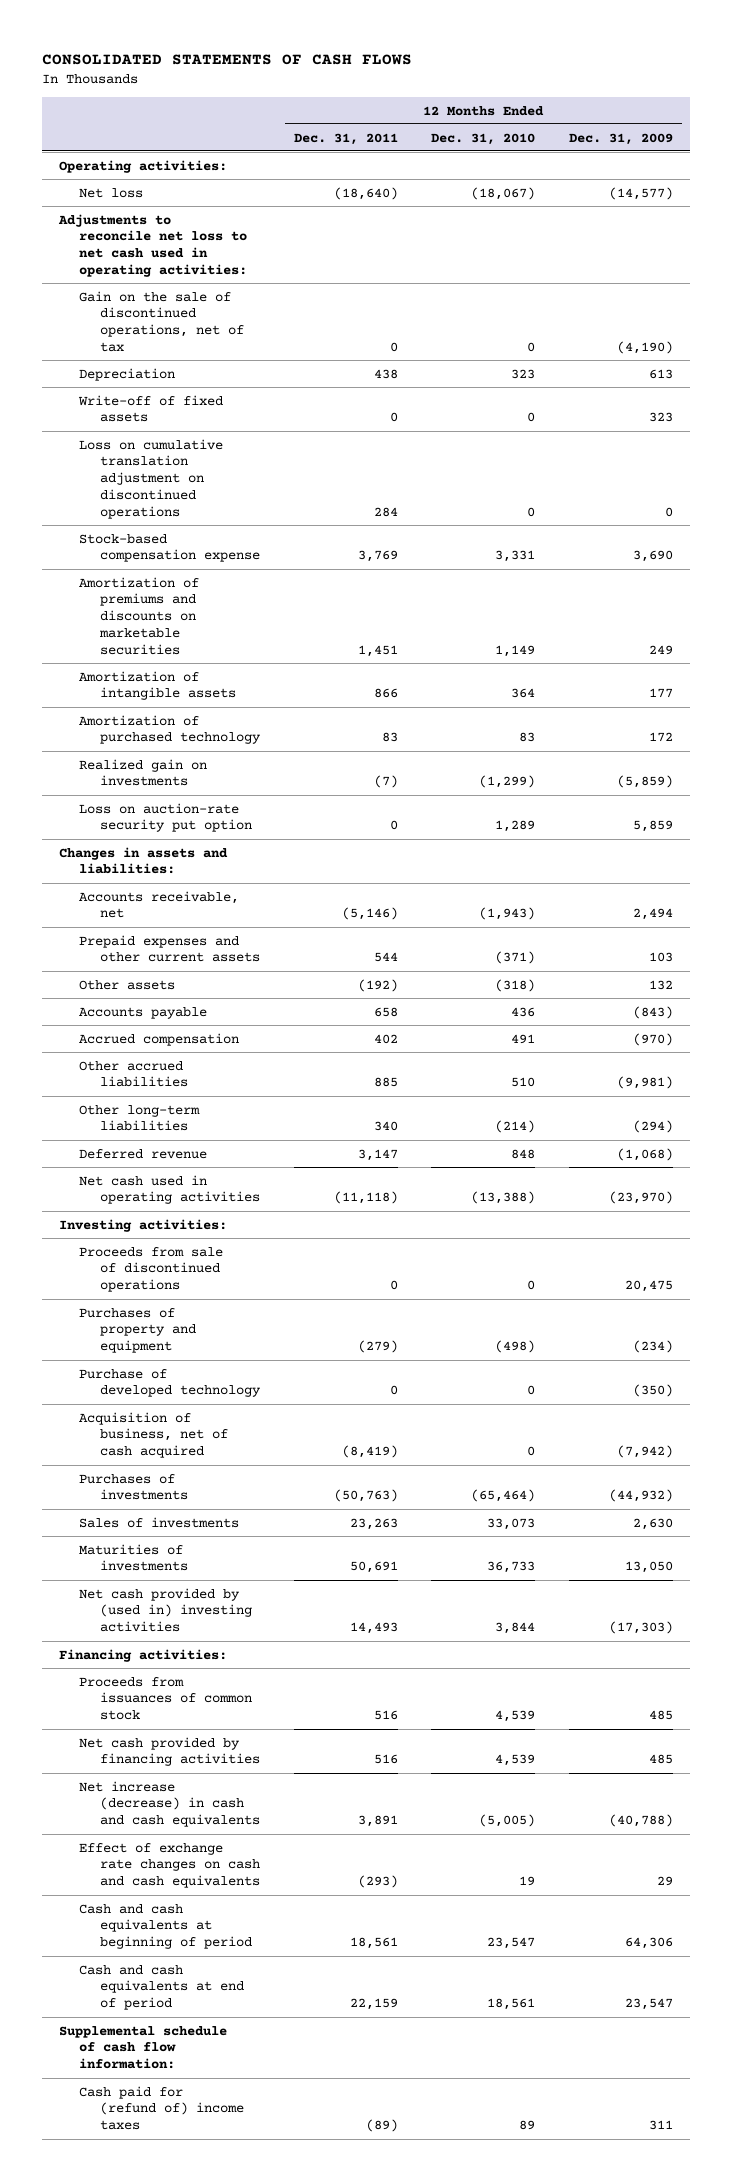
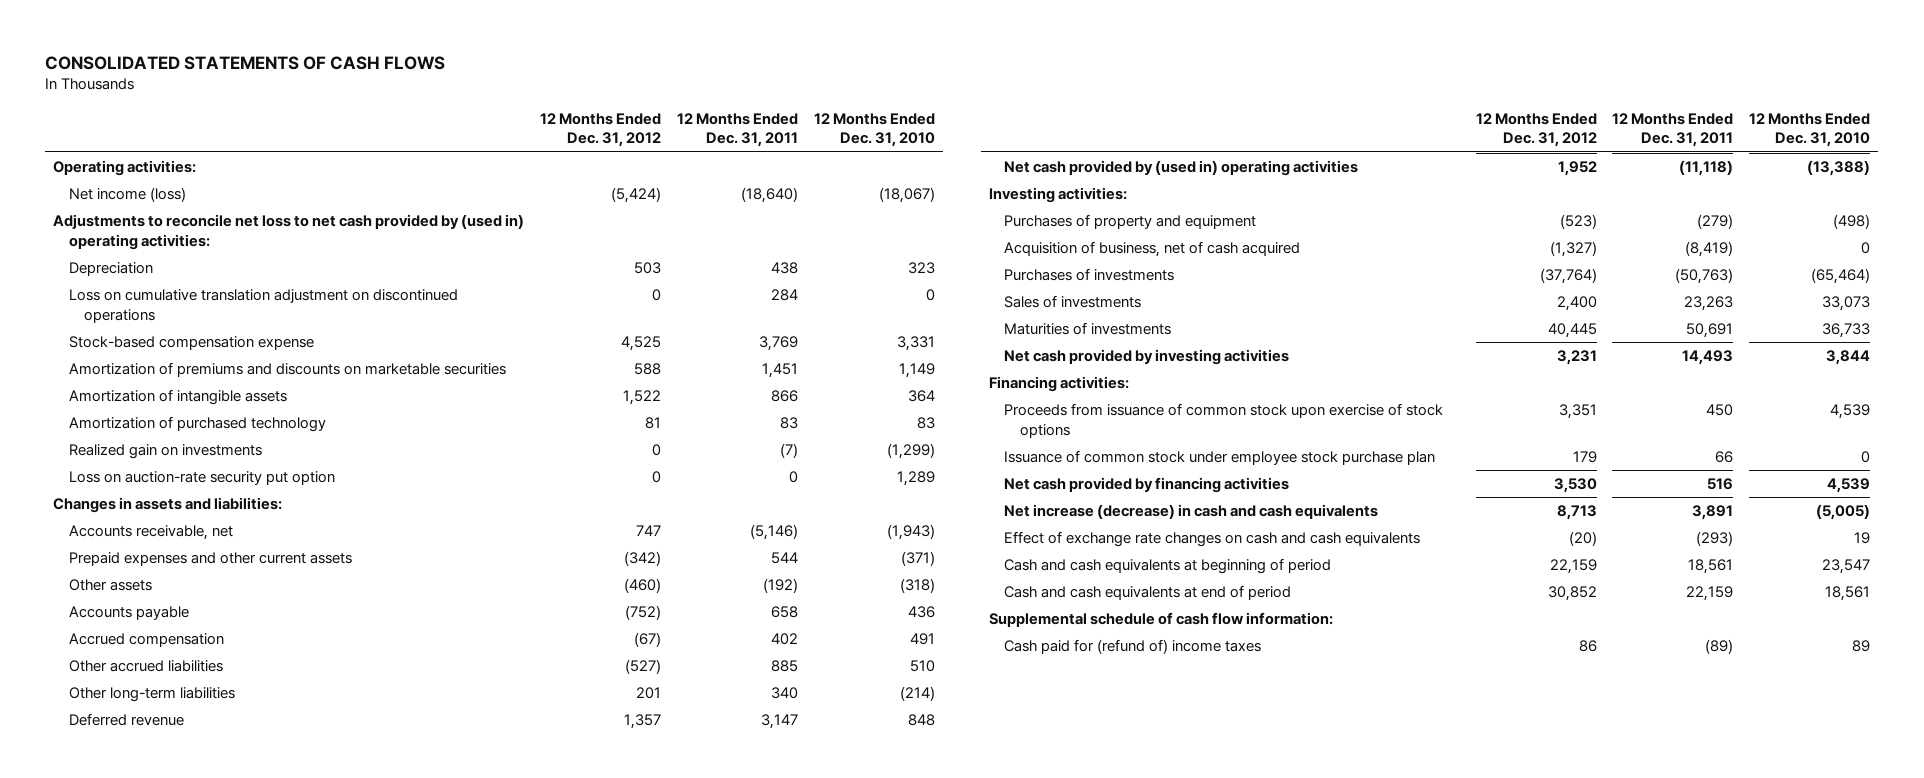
- | 12 Months Ended Dec. 31, 2011 | 12 Months Ended Dec. 31, 2010 | 12 Months Ended Dec. 31, 2009
+ | 12 Months Ended Dec. 31, 2012 | 12 Months Ended Dec. 31, 2011 | 12 Months Ended Dec. 31, 2010
- Net loss | (18,640) | (18,067) | (14,577)
- Adjustments to reconcile net loss to net cash used in operating activities:
- Gain on the sale of discontinued operations, net of tax | 0 | 0 | (4,190)
+ Net income (loss) | (5,424) | (18,640) | (18,067)
+ Adjustments to reconcile net loss to net cash provided by (used in) operating activities:
- Write-off of fixed assets | 0 | 0 | 323
- Net cash used in operating activities | (11,118) | (13,388) | (23,970)
+ Net cash provided by (used in) operating activities | 1,952 | (11,118) | (13,388)
- Proceeds from sale of discontinued operations | 0 | 0 | 20,475
- Purchase of developed technology | 0 | 0 | (350)
- Net cash provided by (used in) investing activities | 14,493 | 3,844 | (17,303)
+ Net cash provided by investing activities | 3,231 | 14,493 | 3,844
- Proceeds from issuances of common stock | 516 | 4,539 | 485
+ Proceeds from issuance of common stock upon exercise of stock options | 3,351 | 450 | 4,539
+ Issuance of common stock under employee stock purchase plan | 179 | 66 | 0

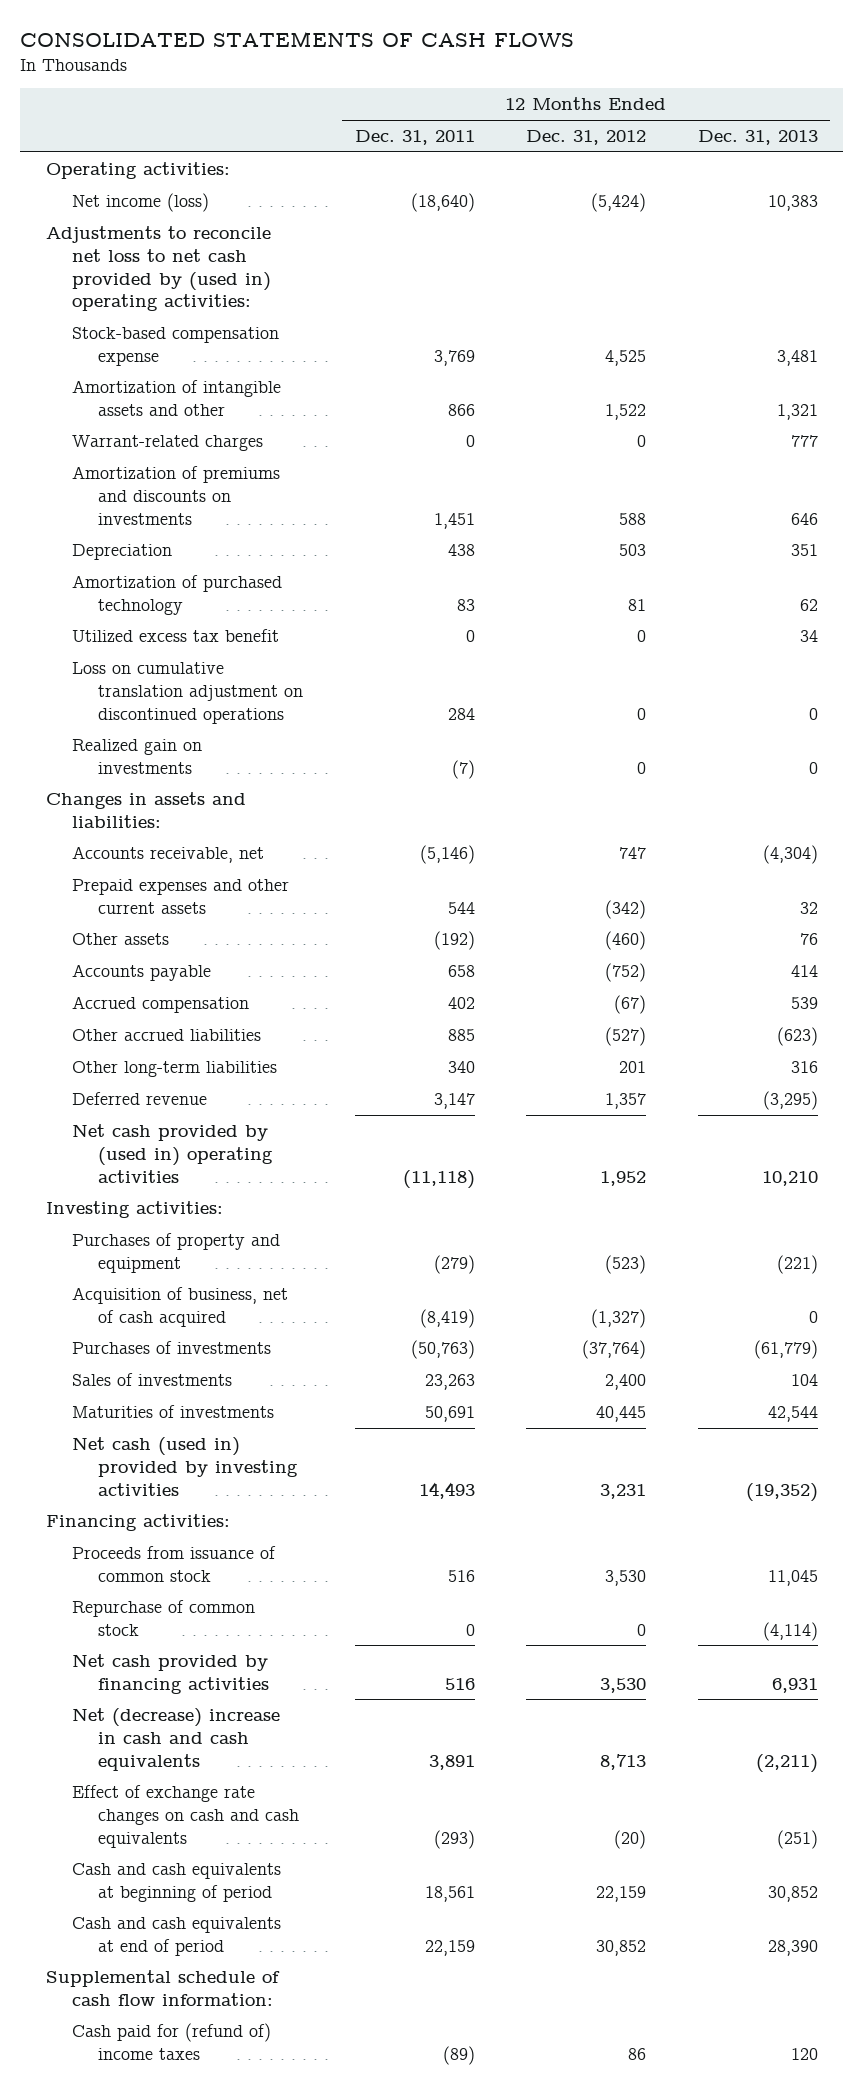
- | 12 Months Ended Dec. 31, 2012 | 12 Months Ended Dec. 31, 2011 | 12 Months Ended Dec. 31, 2010
+ | 12 Months Ended Dec. 31, 2011 | 12 Months Ended Dec. 31, 2012 | 12 Months Ended Dec. 31, 2013
- Amortization of premiums and discounts on marketable securities | 588 | 1,451 | 1,149
- Amortization of intangible assets | 1,522 | 866 | 364
+ Amortization of intangible assets and other | 866 | 1,522 | 1,321
+ Warrant-related charges | 0 | 0 | 777
+ Amortization of premiums and discounts on investments | 1,451 | 588 | 646
moved down: Depreciation | 438 | 503 | 351
+ Utilized excess tax benefit | 0 | 0 | 34
moved down: Loss on cumulative translation adjustment on discontinued operations | 284 | 0 | 0
- Loss on auction-rate security put option | 0 | 0 | 1,289
- Net cash provided by investing activities | 3,231 | 14,493 | 3,844
+ Net cash (used in) provided by investing activities | 14,493 | 3,231 | (19,352)
- Proceeds from issuance of common stock upon exercise of stock options | 3,351 | 450 | 4,539
- Issuance of common stock under employee stock purchase plan | 179 | 66 | 0
+ Proceeds from issuance of common stock | 516 | 3,530 | 11,045
+ Repurchase of common stock | 0 | 0 | (4,114)
- Net increase (decrease) in cash and cash equivalents | 8,713 | 3,891 | (5,005)
+ Net (decrease) increase in cash and cash equivalents | 3,891 | 8,713 | (2,211)

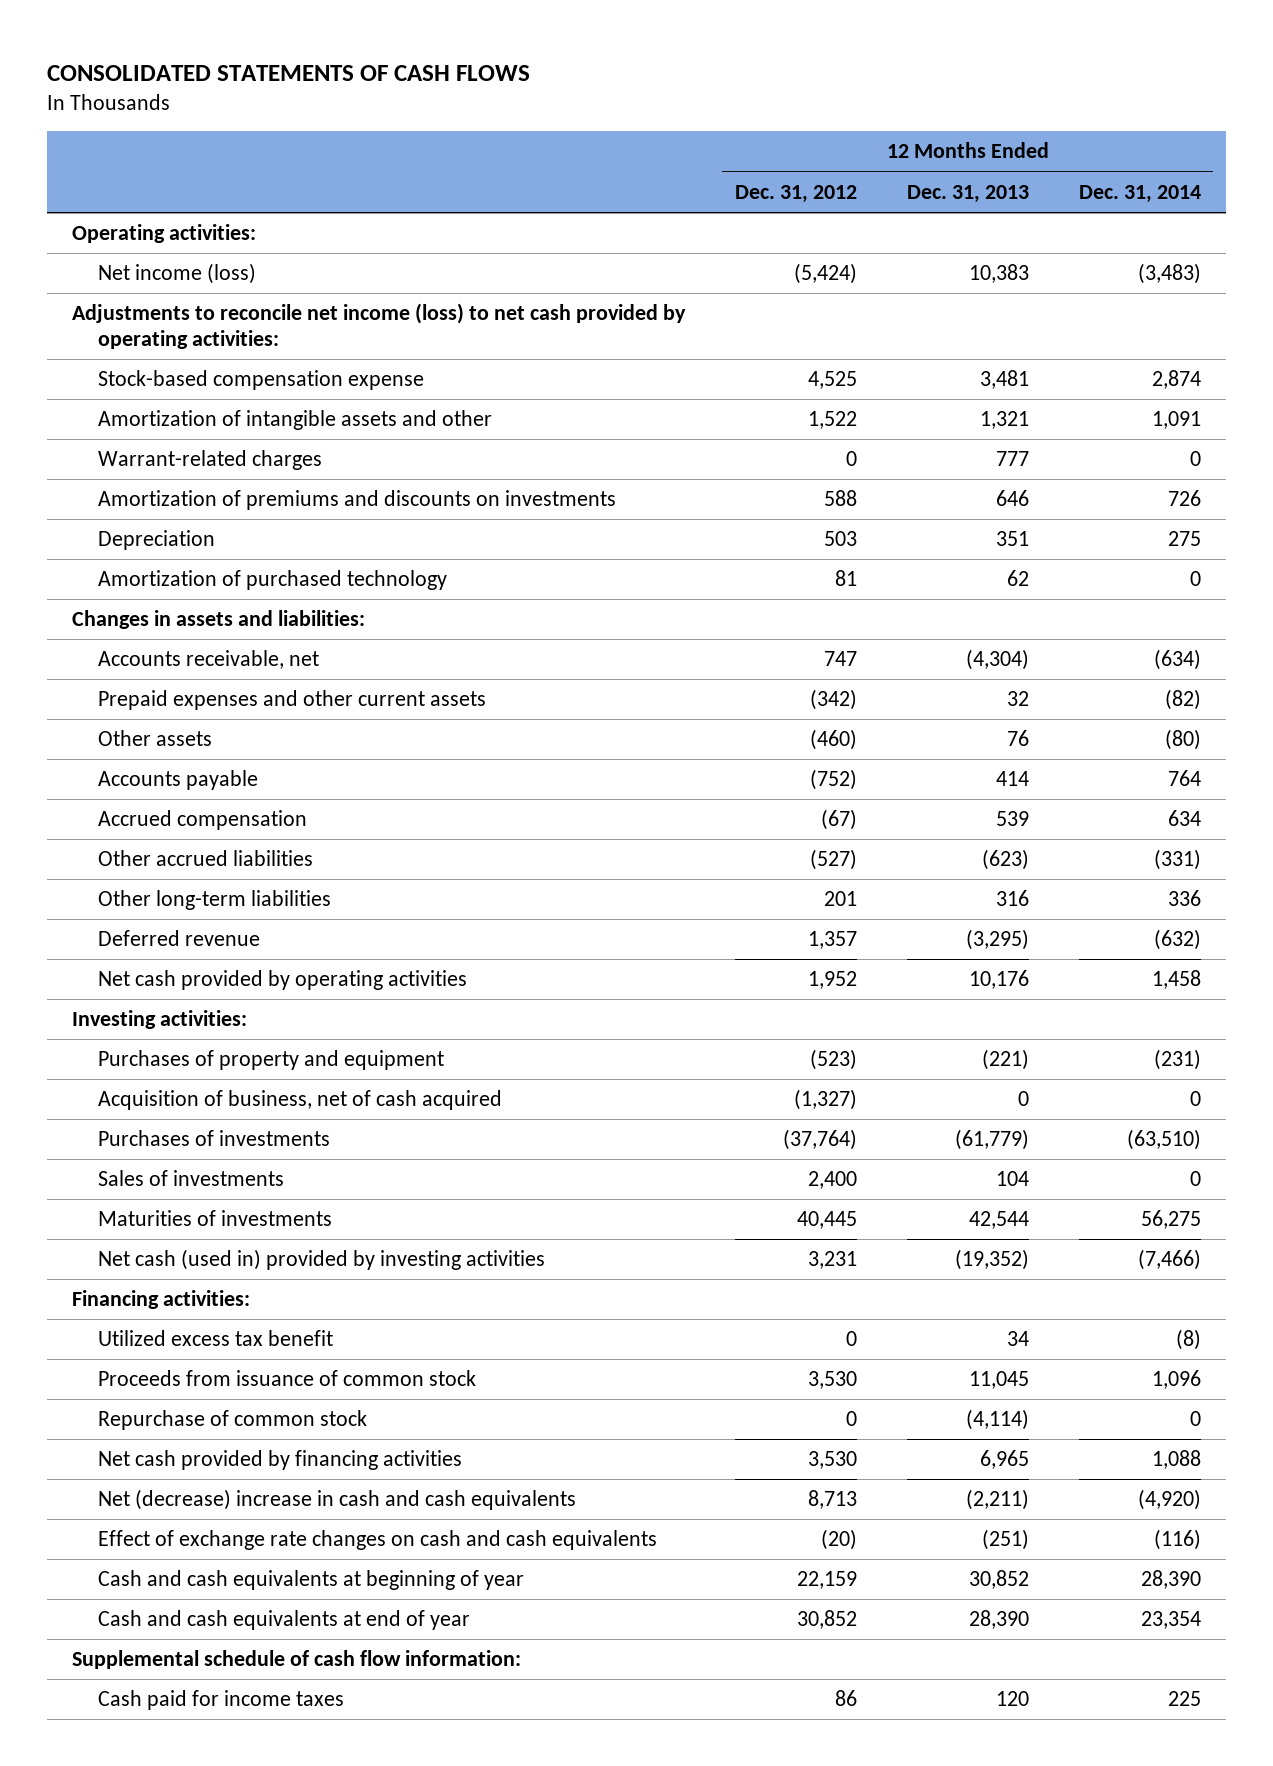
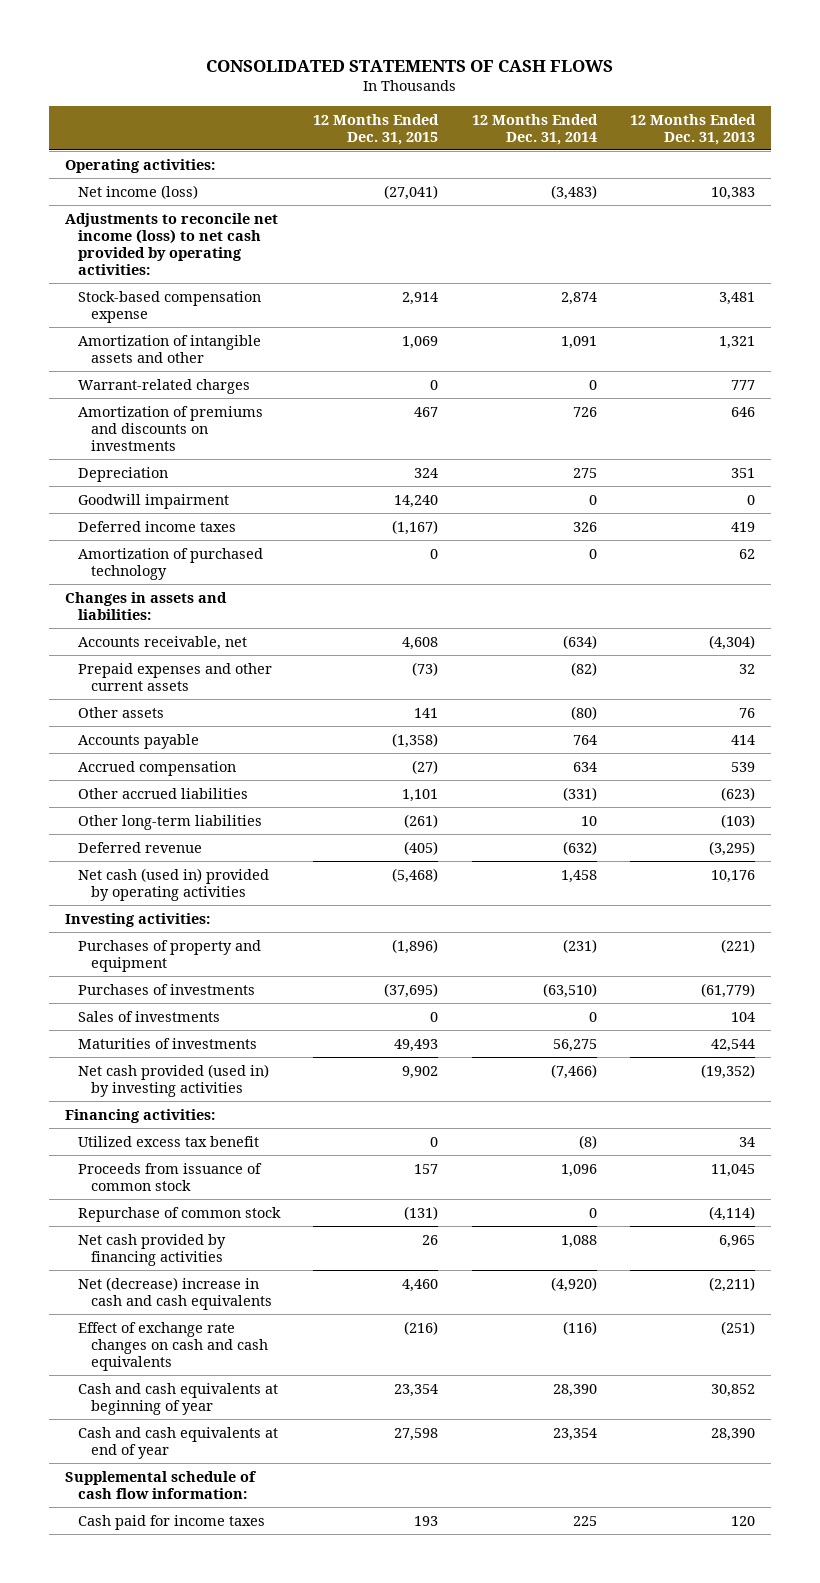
- | 12 Months Ended Dec. 31, 2012 | 12 Months Ended Dec. 31, 2013 | 12 Months Ended Dec. 31, 2014
+ | 12 Months Ended Dec. 31, 2015 | 12 Months Ended Dec. 31, 2014 | 12 Months Ended Dec. 31, 2013
+ Goodwill impairment | 14,240 | 0 | 0
+ Deferred income taxes | (1,167) | 326 | 419
- Other long-term liabilities | 201 | 316 | 336
+ Other long-term liabilities | (261) | 10 | (103)
- Net cash provided by operating activities | 1,952 | 10,176 | 1,458
+ Net cash (used in) provided by operating activities | (5,468) | 1,458 | 10,176
- Acquisition of business, net of cash acquired | (1,327) | 0 | 0
- Net cash (used in) provided by investing activities | 3,231 | (19,352) | (7,466)
+ Net cash provided (used in) by investing activities | 9,902 | (7,466) | (19,352)

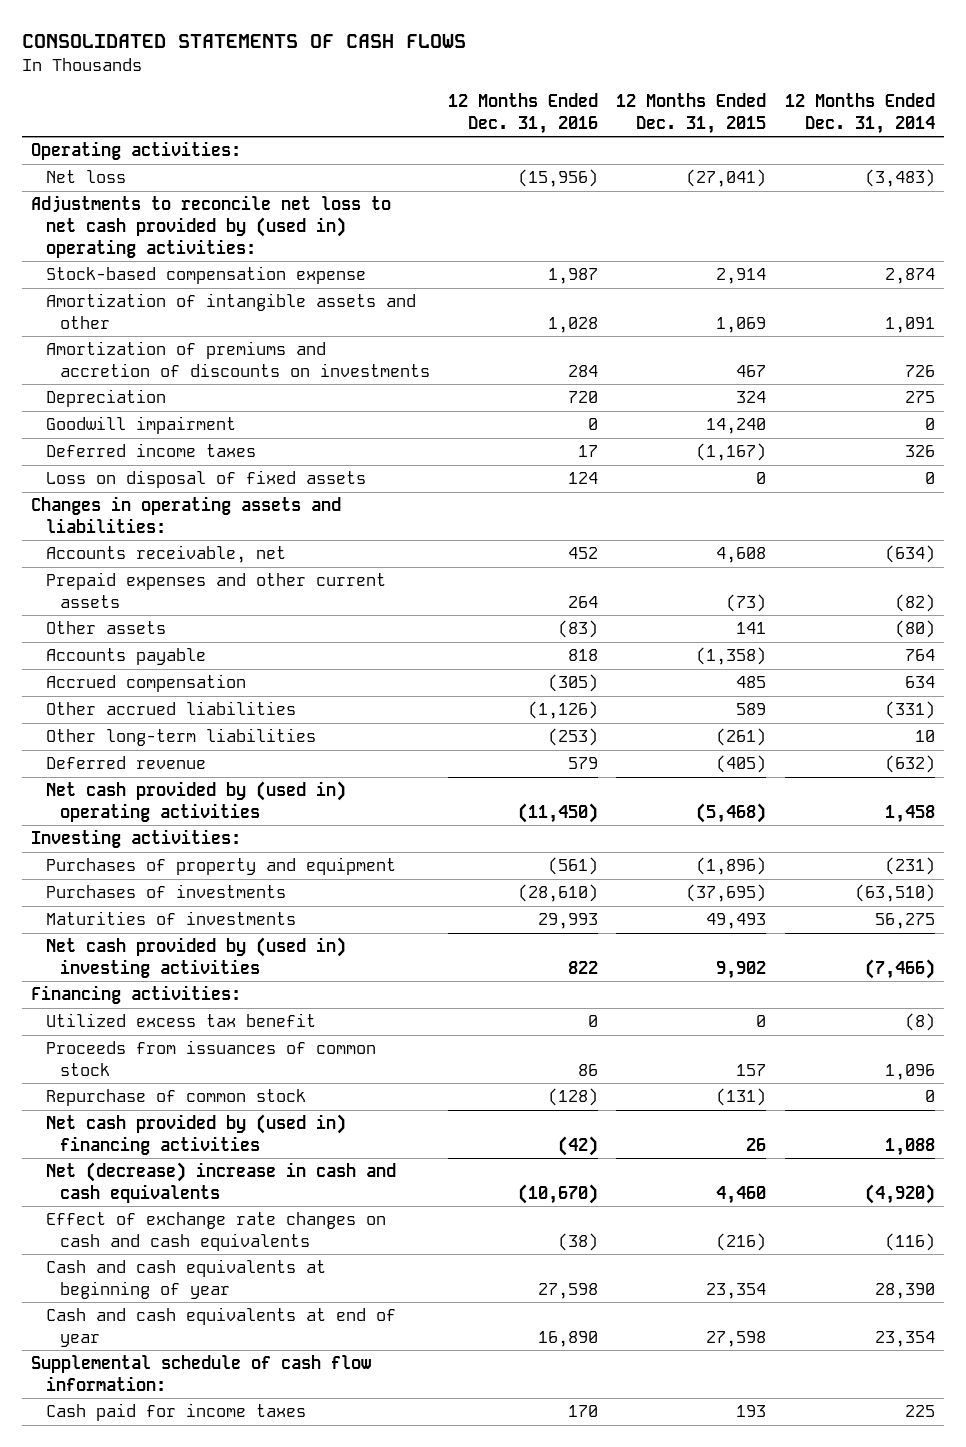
- | 12 Months Ended Dec. 31, 2015 | 12 Months Ended Dec. 31, 2014 | 12 Months Ended Dec. 31, 2013
+ | 12 Months Ended Dec. 31, 2016 | 12 Months Ended Dec. 31, 2015 | 12 Months Ended Dec. 31, 2014
- Net income (loss) | (27,041) | (3,483) | 10,383
- Adjustments to reconcile net income (loss) to net cash provided by operating activities:
+ Net loss | (15,956) | (27,041) | (3,483)
+ Adjustments to reconcile net loss to net cash provided by (used in) operating activities:
- Warrant-related charges | 0 | 0 | 777
- Amortization of premiums and discounts on investments | 467 | 726 | 646
+ Amortization of premiums and accretion of discounts on investments | 284 | 467 | 726
- Amortization of purchased technology | 0 | 0 | 62
- Changes in assets and liabilities:
+ Loss on disposal of fixed assets | 124 | 0 | 0
+ Changes in operating assets and liabilities:
- Accrued compensation | (27) | 634 | 539
- Other accrued liabilities | 1,101 | (331) | (623)
+ Accrued compensation | (305) | 485 | 634
+ Other accrued liabilities | (1,126) | 589 | (331)
- Net cash (used in) provided by operating activities | (5,468) | 1,458 | 10,176
+ Net cash provided by (used in) operating activities | (11,450) | (5,468) | 1,458
- Sales of investments | 0 | 0 | 104
- Net cash provided (used in) by investing activities | 9,902 | (7,466) | (19,352)
+ Net cash provided by (used in) investing activities | 822 | 9,902 | (7,466)
- Proceeds from issuance of common stock | 157 | 1,096 | 11,045
+ Proceeds from issuances of common stock | 86 | 157 | 1,096
- Net cash provided by financing activities | 26 | 1,088 | 6,965
+ Net cash provided by (used in) financing activities | (42) | 26 | 1,088

